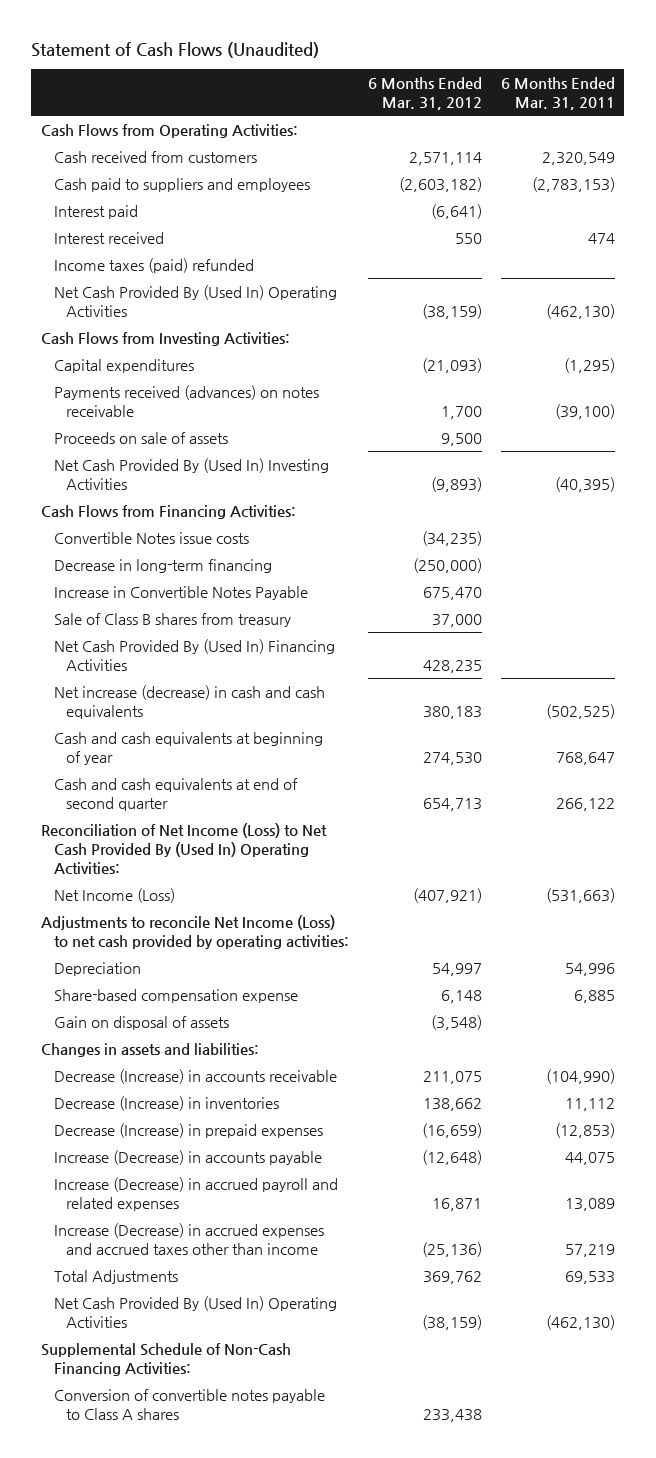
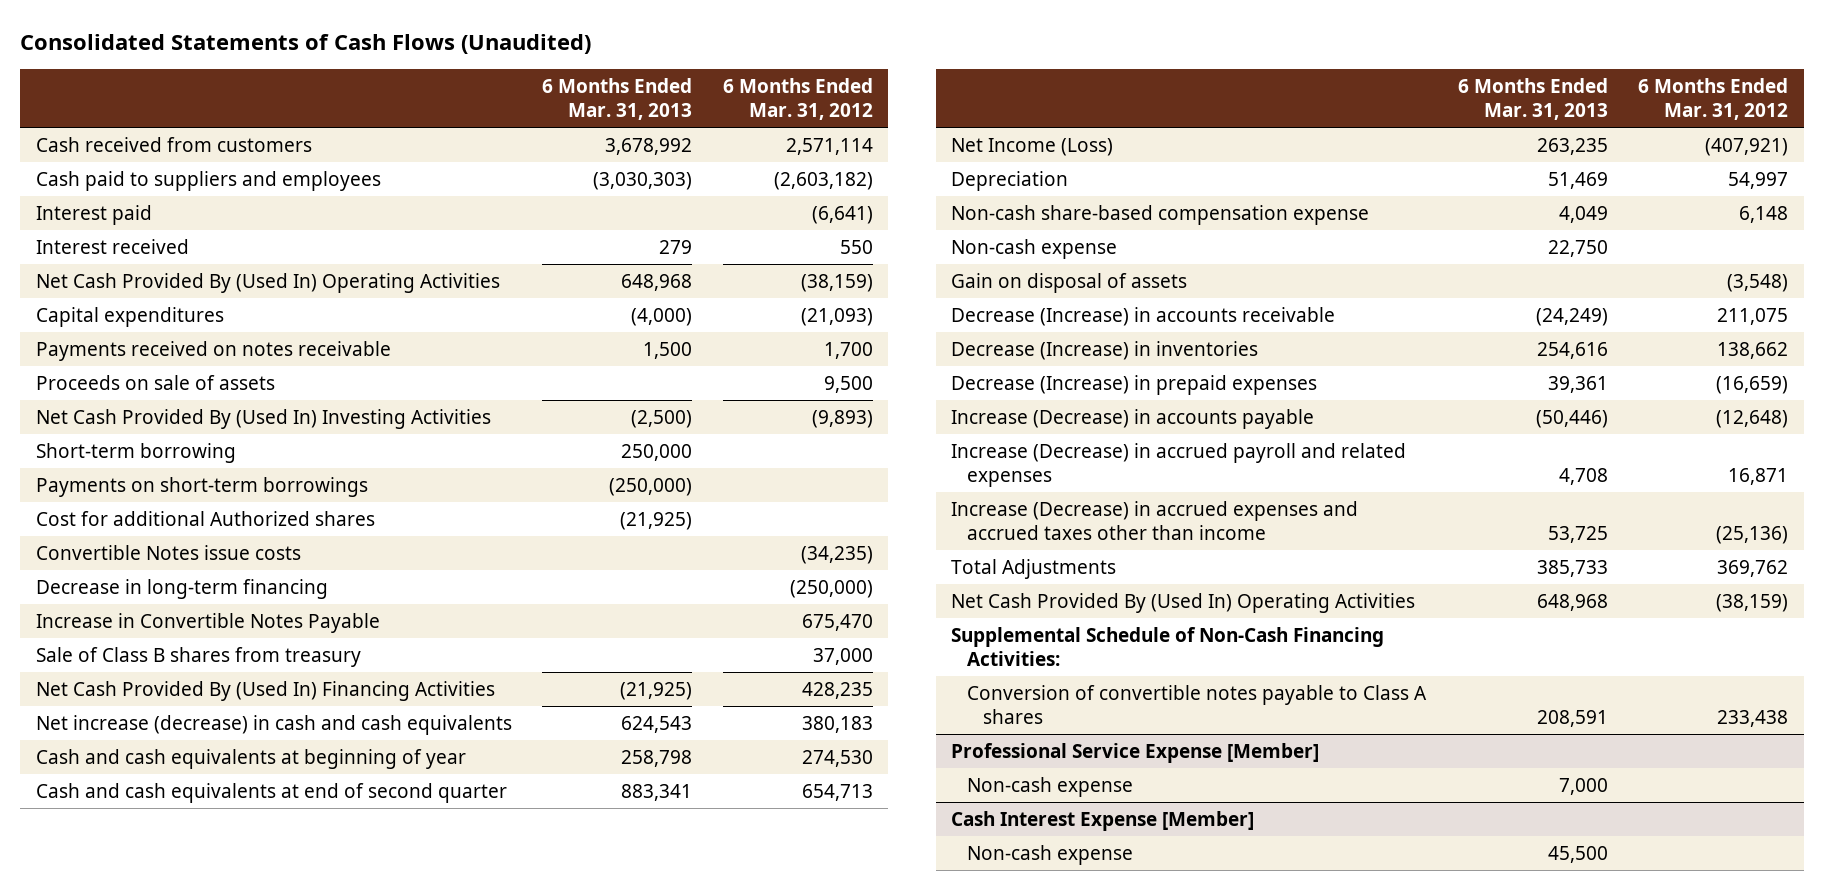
- Statement of Cash Flows (Unaudited)
+ Consolidated Statements of Cash Flows (Unaudited)
- | 6 Months Ended Mar. 31, 2012 | 6 Months Ended Mar. 31, 2011
+ | 6 Months Ended Mar. 31, 2013 | 6 Months Ended Mar. 31, 2012
- Cash Flows from Operating Activities:
- Income taxes (paid) refunded
- Cash Flows from Investing Activities:
- Payments received (advances) on notes receivable | 1,700 | (39,100)
+ Payments received on notes receivable | 1,500 | 1,700
- Cash Flows from Financing Activities:
+ Short-term borrowing | 250,000 |
+ Payments on short-term borrowings | (250,000) |
+ Cost for additional Authorized shares | (21,925) |
- Reconciliation of Net Income (Loss) to Net Cash Provided By (Used In) Operating Activities:
- Adjustments to reconcile Net Income (Loss) to net cash provided by operating activities:
- Share-based compensation expense | 6,148 | 6,885
+ Non-cash share-based compensation expense | 4,049 | 6,148
+ Non-cash expense | 22,750 |
- Changes in assets and liabilities:
+ Professional Service Expense [Member]
+ Non-cash expense | 7,000 |
+ Cash Interest Expense [Member]
+ Non-cash expense | 45,500 |

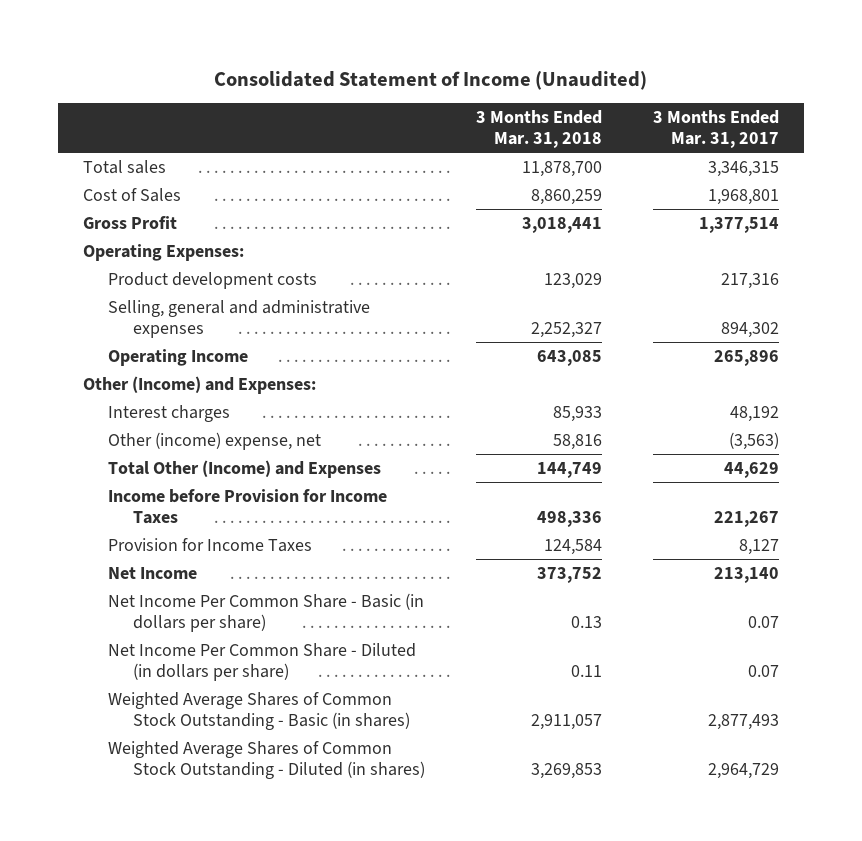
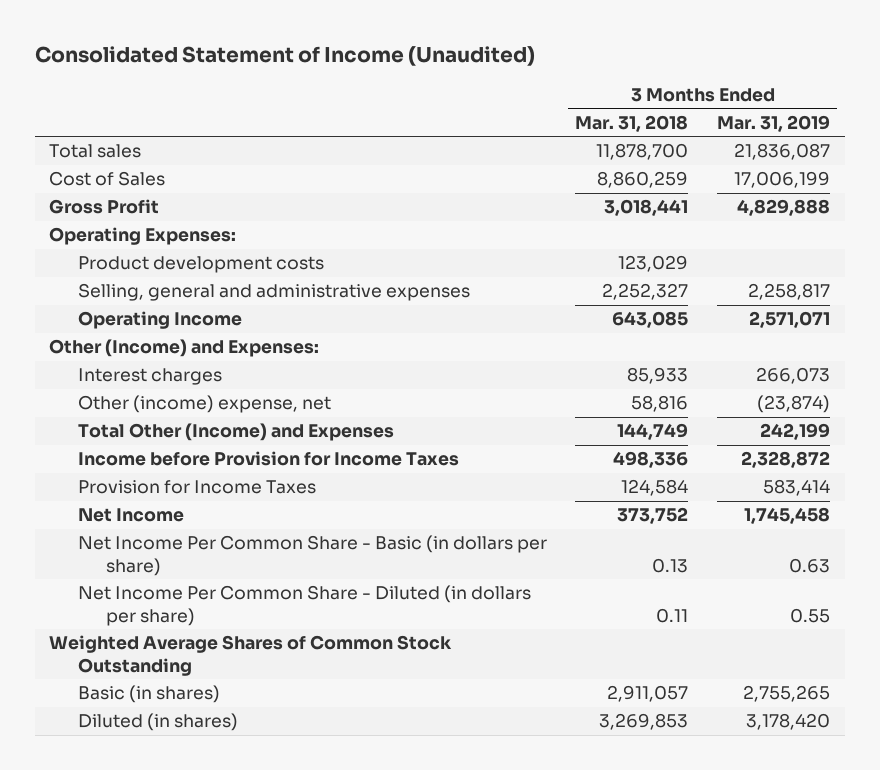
- | 3 Months Ended Mar. 31, 2018 | 3 Months Ended Mar. 31, 2017
+ | 3 Months Ended Mar. 31, 2018 | 3 Months Ended Mar. 31, 2019
- Weighted Average Shares of Common Stock Outstanding - Basic (in shares) | 2,911,057 | 2,877,493
- Weighted Average Shares of Common Stock Outstanding - Diluted (in shares) | 3,269,853 | 2,964,729
+ Weighted Average Shares of Common Stock Outstanding
+ Basic (in shares) | 2,911,057 | 2,755,265
+ Diluted (in shares) | 3,269,853 | 3,178,420

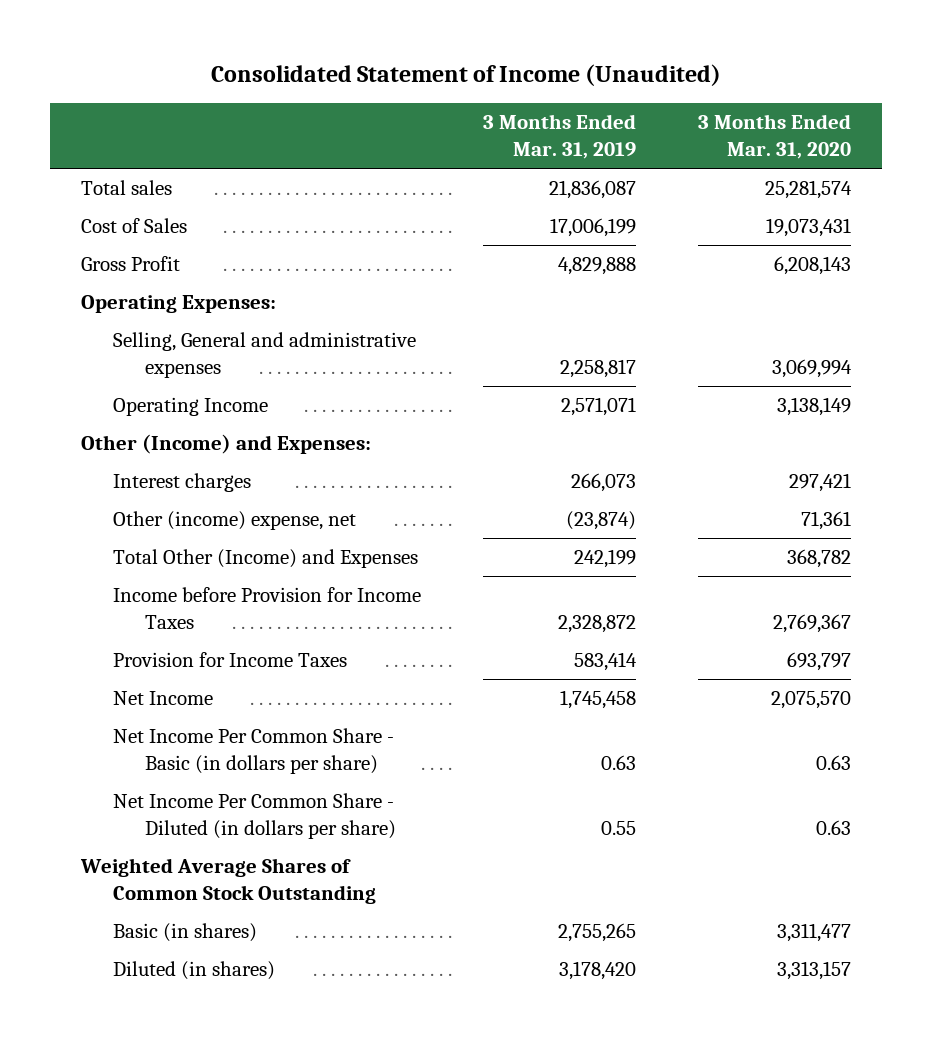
- | 3 Months Ended Mar. 31, 2018 | 3 Months Ended Mar. 31, 2019
+ | 3 Months Ended Mar. 31, 2019 | 3 Months Ended Mar. 31, 2020
- Product development costs | 123,029 |
- Selling, general and administrative expenses | 2,252,327 | 2,258,817
+ Selling, General and administrative expenses | 2,258,817 | 3,069,994

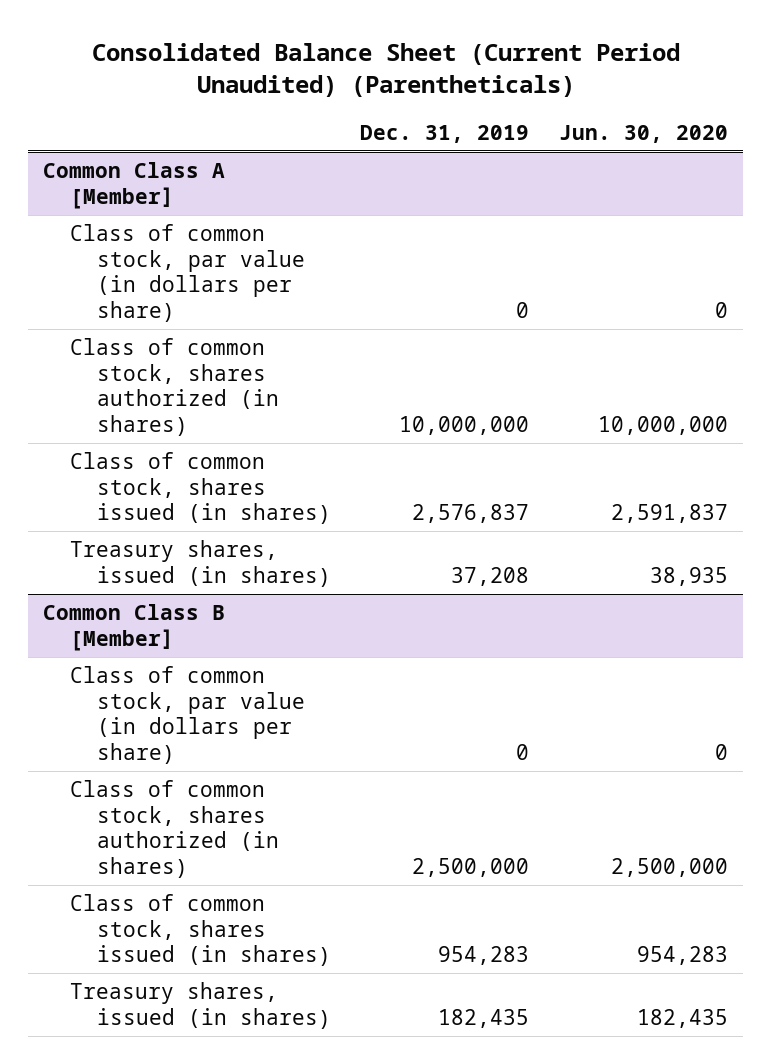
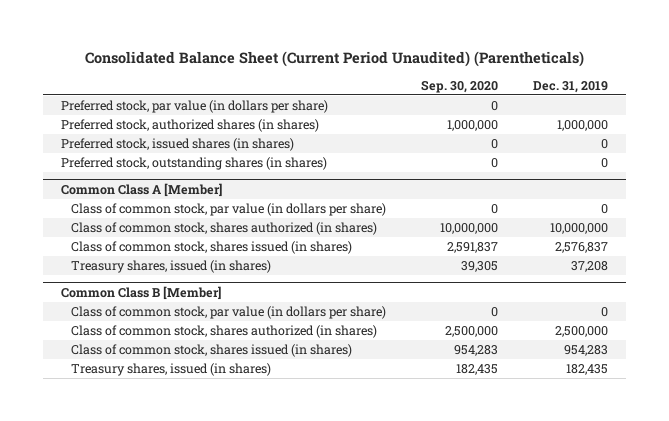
- | Dec. 31, 2019 | Jun. 30, 2020
+ | Sep. 30, 2020 | Dec. 31, 2019
+ Preferred stock, par value (in dollars per share) | 0 |
+ Preferred stock, authorized shares (in shares) | 1,000,000 | 1,000,000
+ Preferred stock, issued shares (in shares) | 0 | 0
+ Preferred stock, outstanding shares (in shares) | 0 | 0

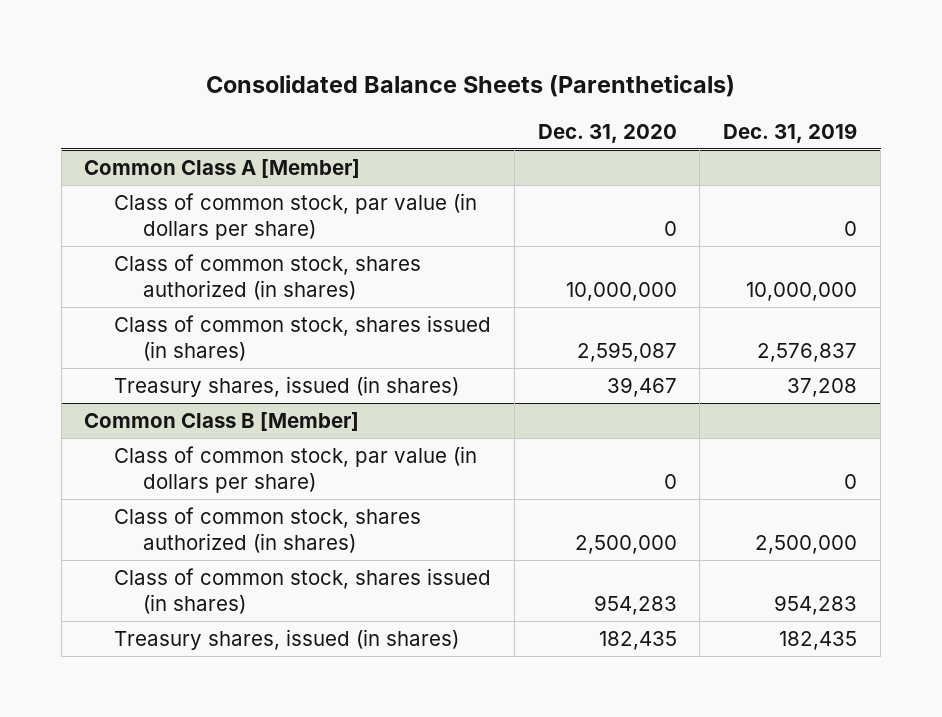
- Consolidated Balance Sheet (Current Period Unaudited) (Parentheticals)
+ Consolidated Balance Sheets (Parentheticals)
- | Sep. 30, 2020 | Dec. 31, 2019
+ | Dec. 31, 2020 | Dec. 31, 2019
- Preferred stock, par value (in dollars per share) | 0 |
- Preferred stock, authorized shares (in shares) | 1,000,000 | 1,000,000
- Preferred stock, issued shares (in shares) | 0 | 0
- Preferred stock, outstanding shares (in shares) | 0 | 0

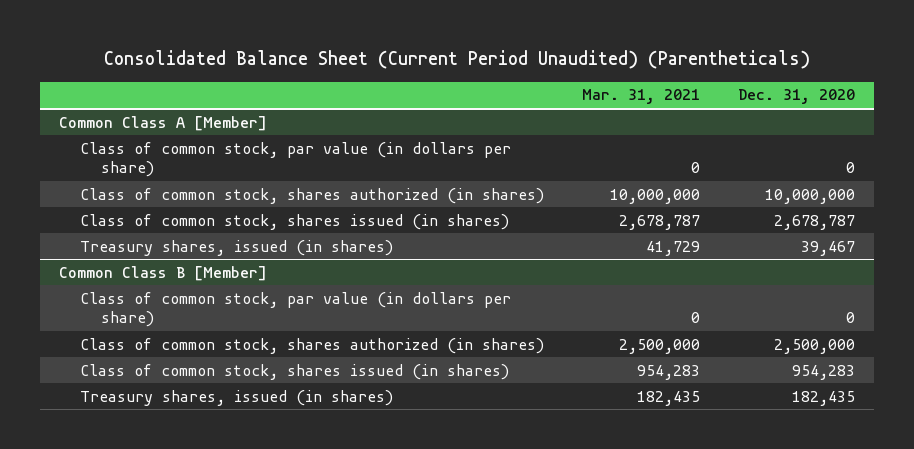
- Consolidated Balance Sheets (Parentheticals)
+ Consolidated Balance Sheet (Current Period Unaudited) (Parentheticals)
- | Dec. 31, 2020 | Dec. 31, 2019
+ | Mar. 31, 2021 | Dec. 31, 2020
@ Common Class A [Member]
- Class of common stock, shares issued (in shares) | 2,595,087 | 2,576,837
+ Class of common stock, shares issued (in shares) | 2,678,787 | 2,678,787

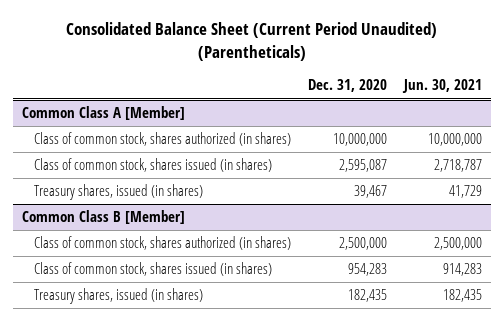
- | Mar. 31, 2021 | Dec. 31, 2020
+ | Dec. 31, 2020 | Jun. 30, 2021
@ Common Class A [Member]
- Class of common stock, par value (in dollars per share) | 0 | 0
- Class of common stock, shares issued (in shares) | 2,678,787 | 2,678,787
+ Class of common stock, shares issued (in shares) | 2,595,087 | 2,718,787
@ Common Class B [Member]
- Class of common stock, par value (in dollars per share) | 0 | 0

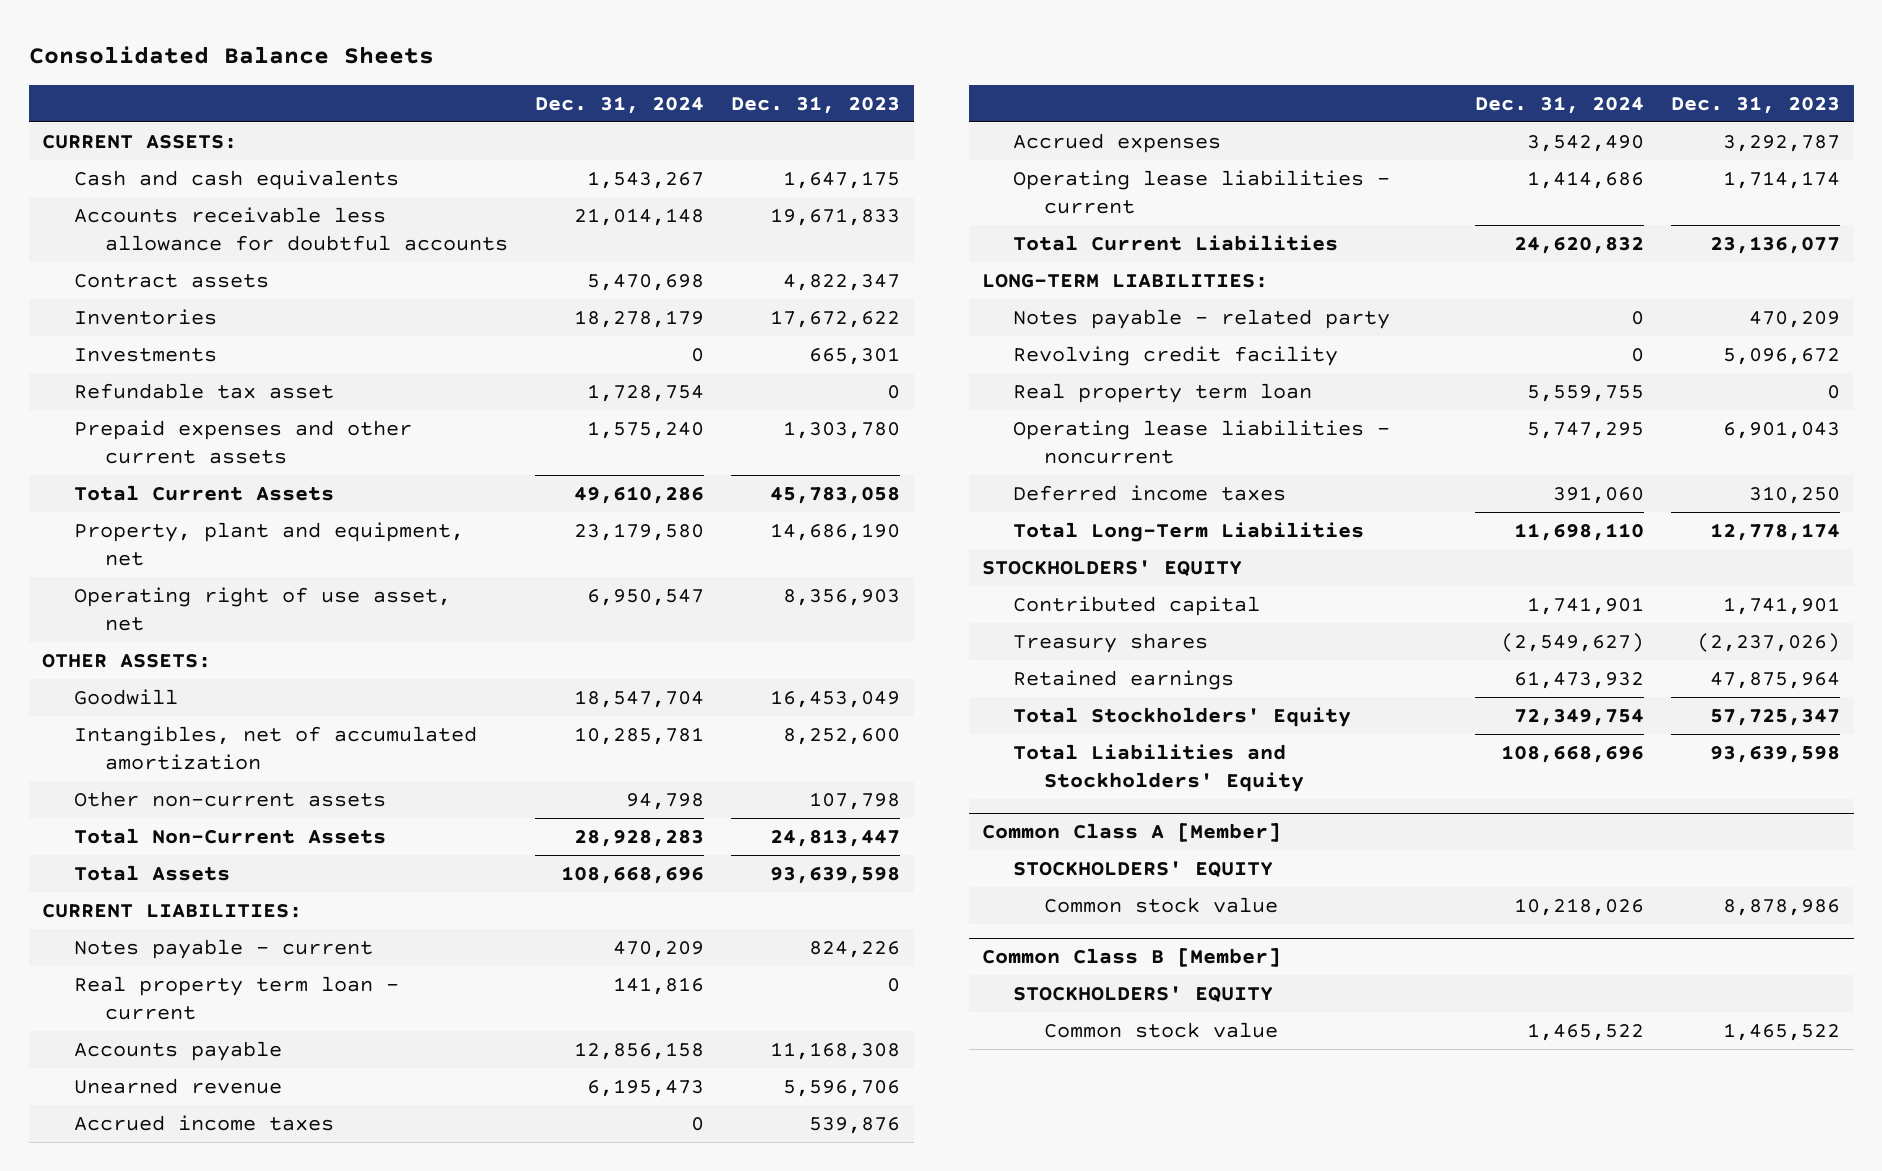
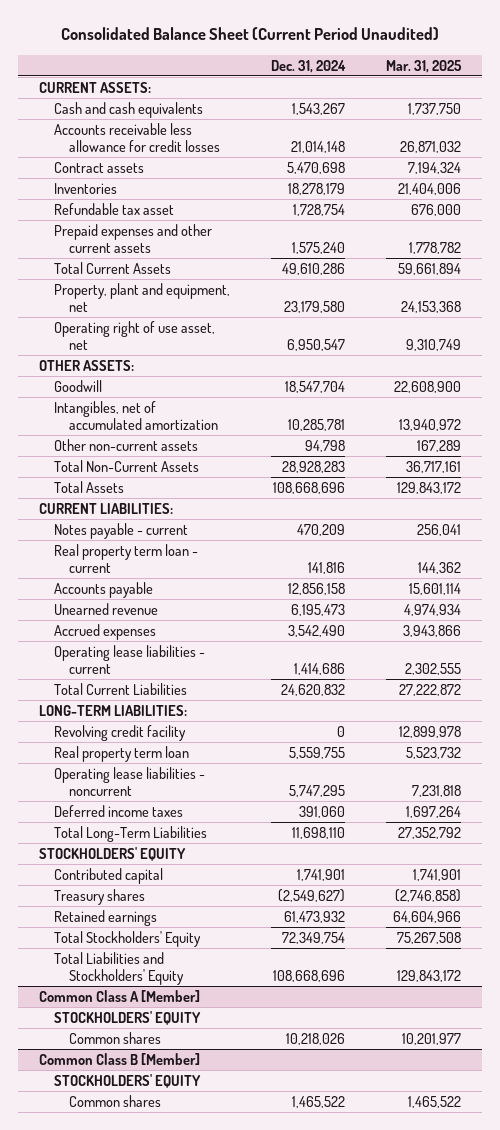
- Consolidated Balance Sheets
+ Consolidated Balance Sheet (Current Period Unaudited)
- | Dec. 31, 2024 | Dec. 31, 2023
+ | Dec. 31, 2024 | Mar. 31, 2025
- Accounts receivable less allowance for doubtful accounts | 21,014,148 | 19,671,833
+ Accounts receivable less allowance for credit losses | 21,014,148 | 26,871,032
- Investments | 0 | 665,301
- Accrued income taxes | 0 | 539,876
- Notes payable - related party | 0 | 470,209
@ Common Class A [Member]
- Common stock value | 10,218,026 | 8,878,986
+ Common shares | 10,218,026 | 10,201,977
@ Common Class B [Member]
- Common stock value | 1,465,522 | 1,465,522
+ Common shares | 1,465,522 | 1,465,522

